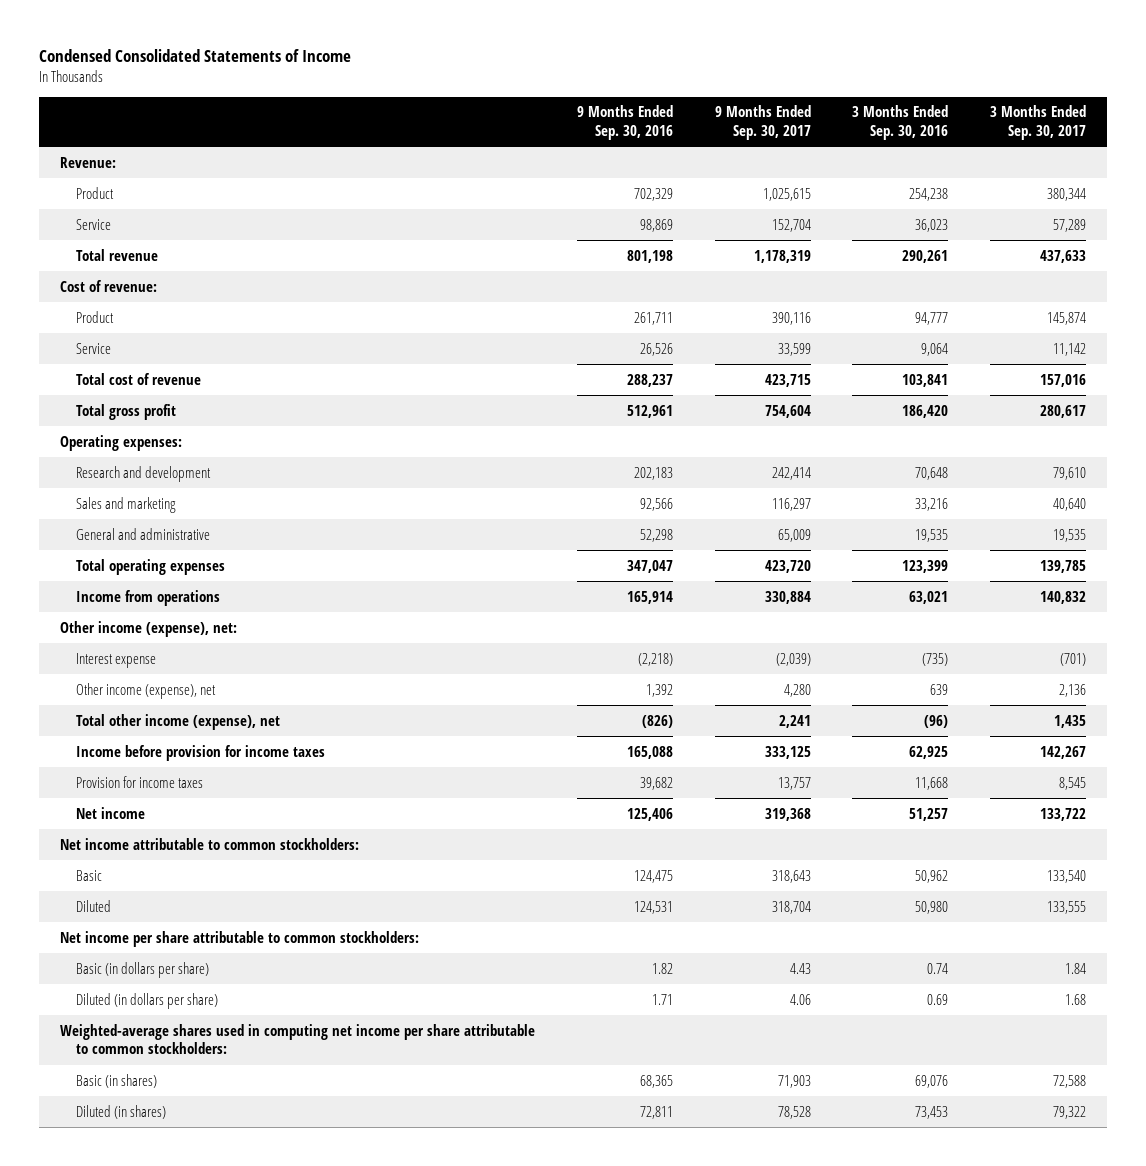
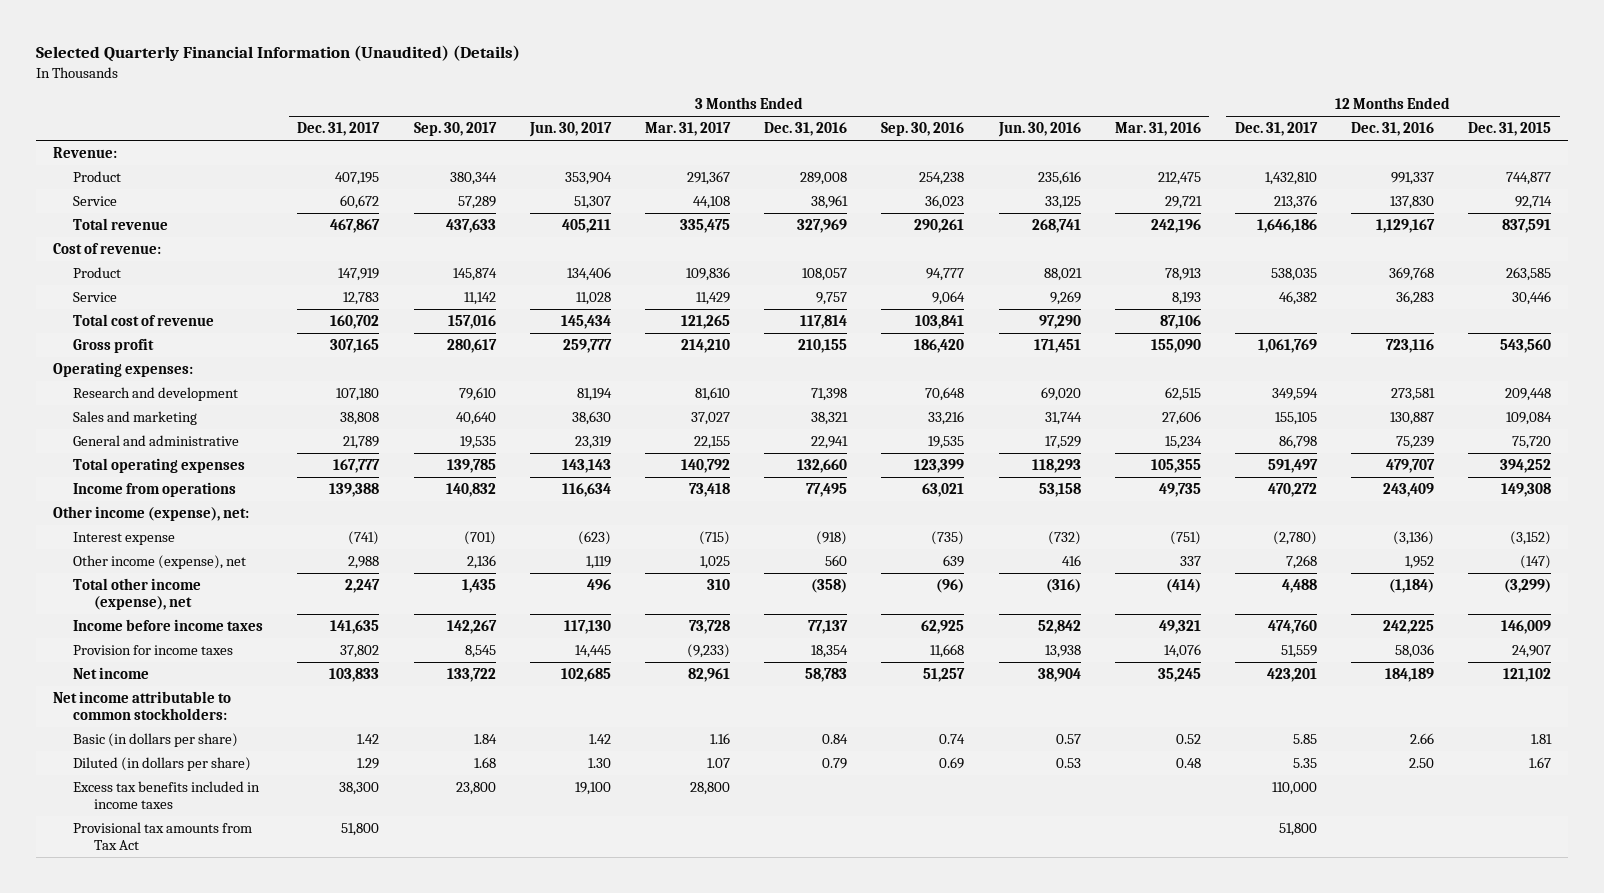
- Condensed Consolidated Statements of Income
+ Selected Quarterly Financial Information (Unaudited) (Details)
- | 9 Months Ended Sep. 30, 2016 | 9 Months Ended Sep. 30, 2017 | 3 Months Ended Sep. 30, 2016 | 3 Months Ended Sep. 30, 2017
+ | 3 Months Ended Dec. 31, 2017 | 3 Months Ended Sep. 30, 2017 | 3 Months Ended Jun. 30, 2017 | 3 Months Ended Mar. 31, 2017 | 3 Months Ended Dec. 31, 2016 | 3 Months Ended Sep. 30, 2016 | 3 Months Ended Jun. 30, 2016 | 3 Months Ended Mar. 31, 2016 | 12 Months Ended Dec. 31, 2017 | 12 Months Ended Dec. 31, 2016 | 12 Months Ended Dec. 31, 2015
- Total gross profit | 512,961 | 754,604 | 186,420 | 280,617
+ Gross profit | 307,165 | 280,617 | 259,777 | 214,210 | 210,155 | 186,420 | 171,451 | 155,090 | 1,061,769 | 723,116 | 543,560
- Income before provision for income taxes | 165,088 | 333,125 | 62,925 | 142,267
+ Income before income taxes | 141,635 | 142,267 | 117,130 | 73,728 | 77,137 | 62,925 | 52,842 | 49,321 | 474,760 | 242,225 | 146,009
- Basic | 124,475 | 318,643 | 50,962 | 133,540
- Diluted | 124,531 | 318,704 | 50,980 | 133,555
- Net income per share attributable to common stockholders:
- Weighted-average shares used in computing net income per share attributable to common stockholders:
- Basic (in shares) | 68,365 | 71,903 | 69,076 | 72,588
- Diluted (in shares) | 72,811 | 78,528 | 73,453 | 79,322
+ Excess tax benefits included in income taxes | 38,300 | 23,800 | 19,100 | 28,800 | | | | | 110,000 | |
+ Provisional tax amounts from Tax Act | 51,800 | | | | | | | | 51,800 | |

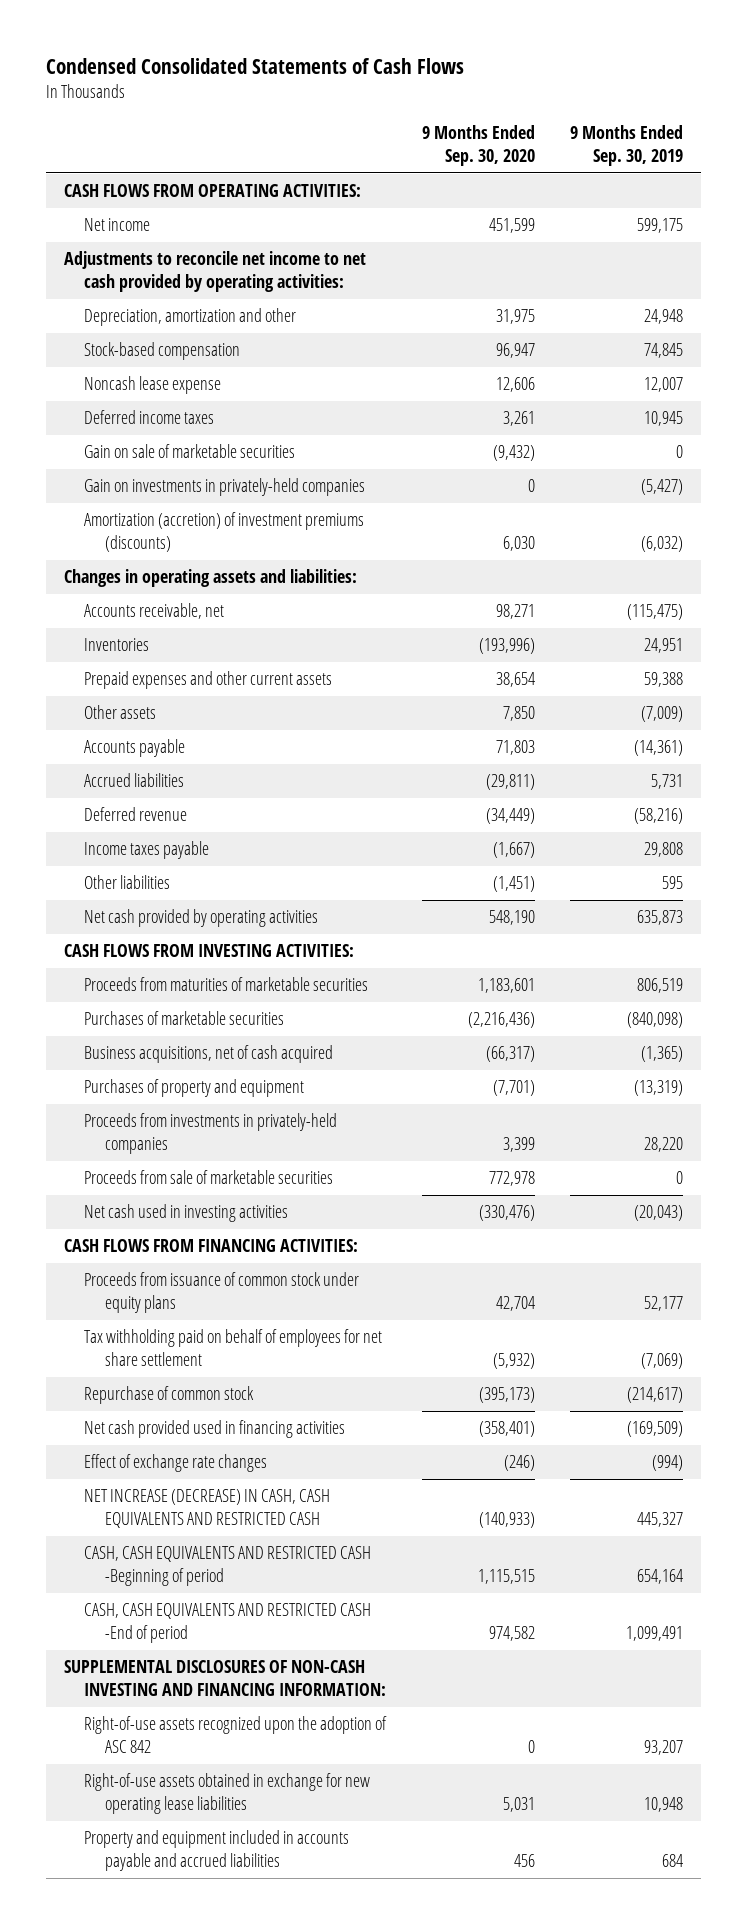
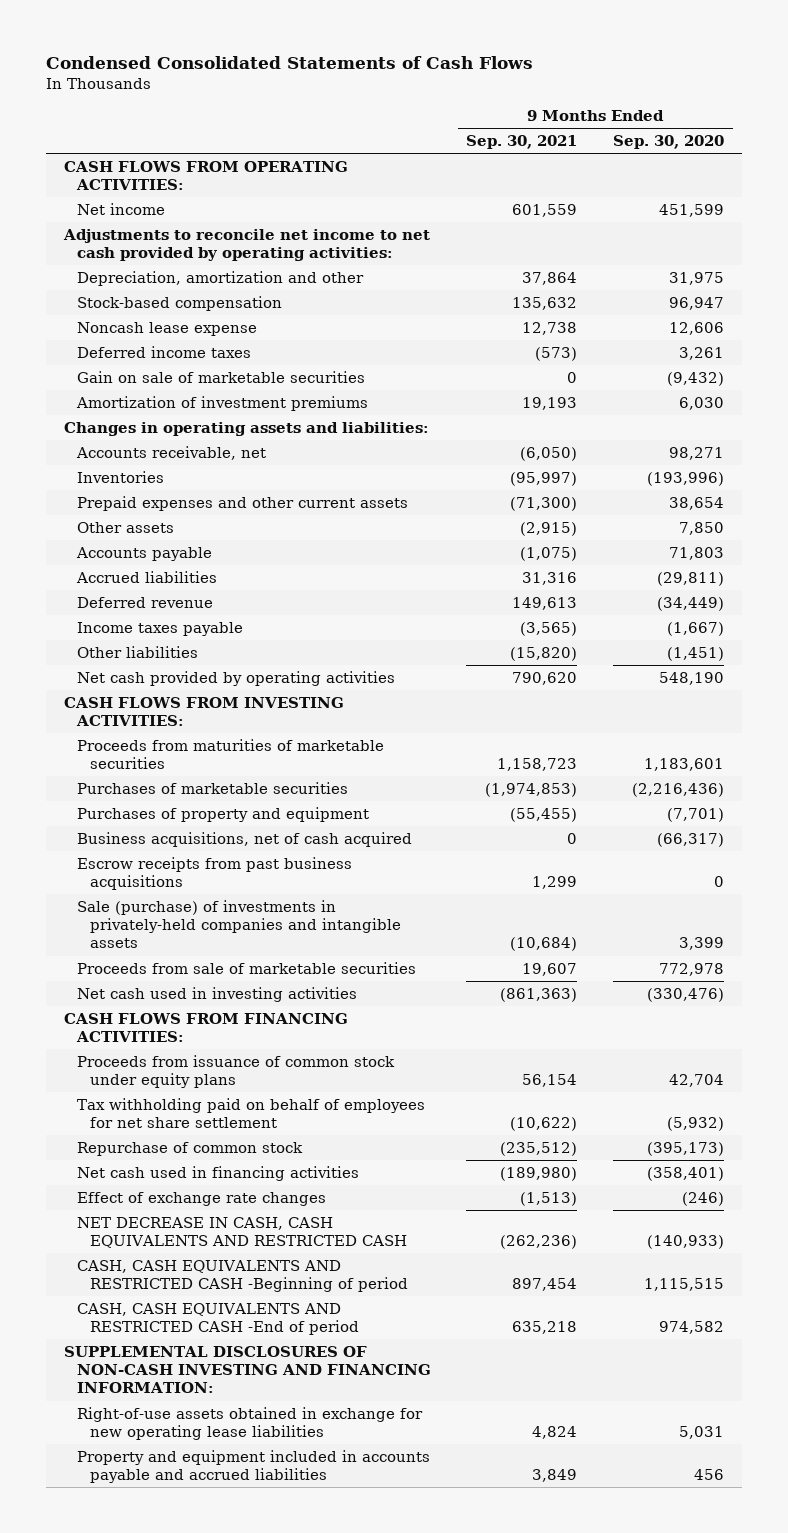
- | 9 Months Ended Sep. 30, 2020 | 9 Months Ended Sep. 30, 2019
+ | 9 Months Ended Sep. 30, 2021 | 9 Months Ended Sep. 30, 2020
- Gain on investments in privately-held companies | 0 | (5,427)
- Amortization (accretion) of investment premiums (discounts) | 6,030 | (6,032)
+ Amortization of investment premiums | 19,193 | 6,030
- Proceeds from investments in privately-held companies | 3,399 | 28,220
moved down: Business acquisitions, net of cash acquired | 0 | (66,317)
+ Escrow receipts from past business acquisitions | 1,299 | 0
+ Sale (purchase) of investments in privately-held companies and intangible assets | (10,684) | 3,399
- Net cash provided used in financing activities | (358,401) | (169,509)
+ Net cash used in financing activities | (189,980) | (358,401)
- NET INCREASE (DECREASE) IN CASH, CASH EQUIVALENTS AND RESTRICTED CASH | (140,933) | 445,327
+ NET DECREASE IN CASH, CASH EQUIVALENTS AND RESTRICTED CASH | (262,236) | (140,933)
- Right-of-use assets recognized upon the adoption of ASC 842 | 0 | 93,207

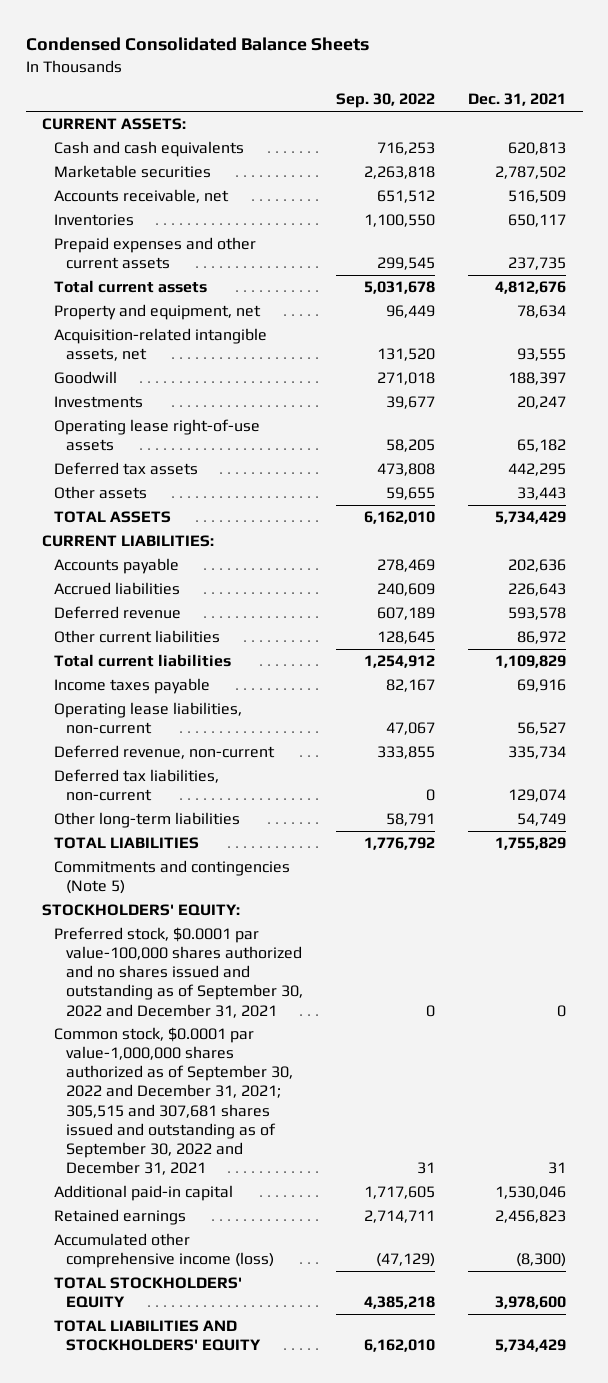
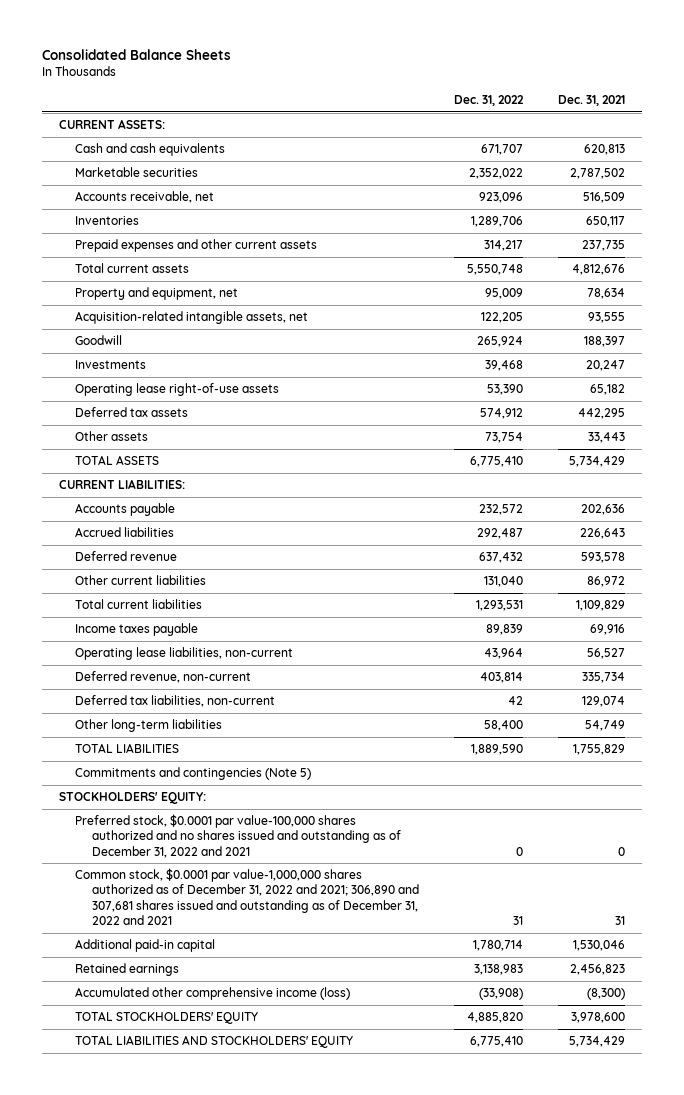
- Condensed Consolidated Balance Sheets
+ Consolidated Balance Sheets
- | Sep. 30, 2022 | Dec. 31, 2021
+ | Dec. 31, 2022 | Dec. 31, 2021
- Preferred stock, $0.0001 par value-100,000 shares authorized and no shares issued and outstanding as of September 30, 2022 and December 31, 2021 | 0 | 0
- Common stock, $0.0001 par value-1,000,000 shares authorized as of September 30, 2022 and December 31, 2021; 305,515 and 307,681 shares issued and outstanding as of September 30, 2022 and December 31, 2021 | 31 | 31
+ Preferred stock, $0.0001 par value-100,000 shares authorized and no shares issued and outstanding as of December 31, 2022 and 2021 | 0 | 0
+ Common stock, $0.0001 par value-1,000,000 shares authorized as of December 31, 2022 and 2021; 306,890 and 307,681 shares issued and outstanding as of December 31, 2022 and 2021 | 31 | 31

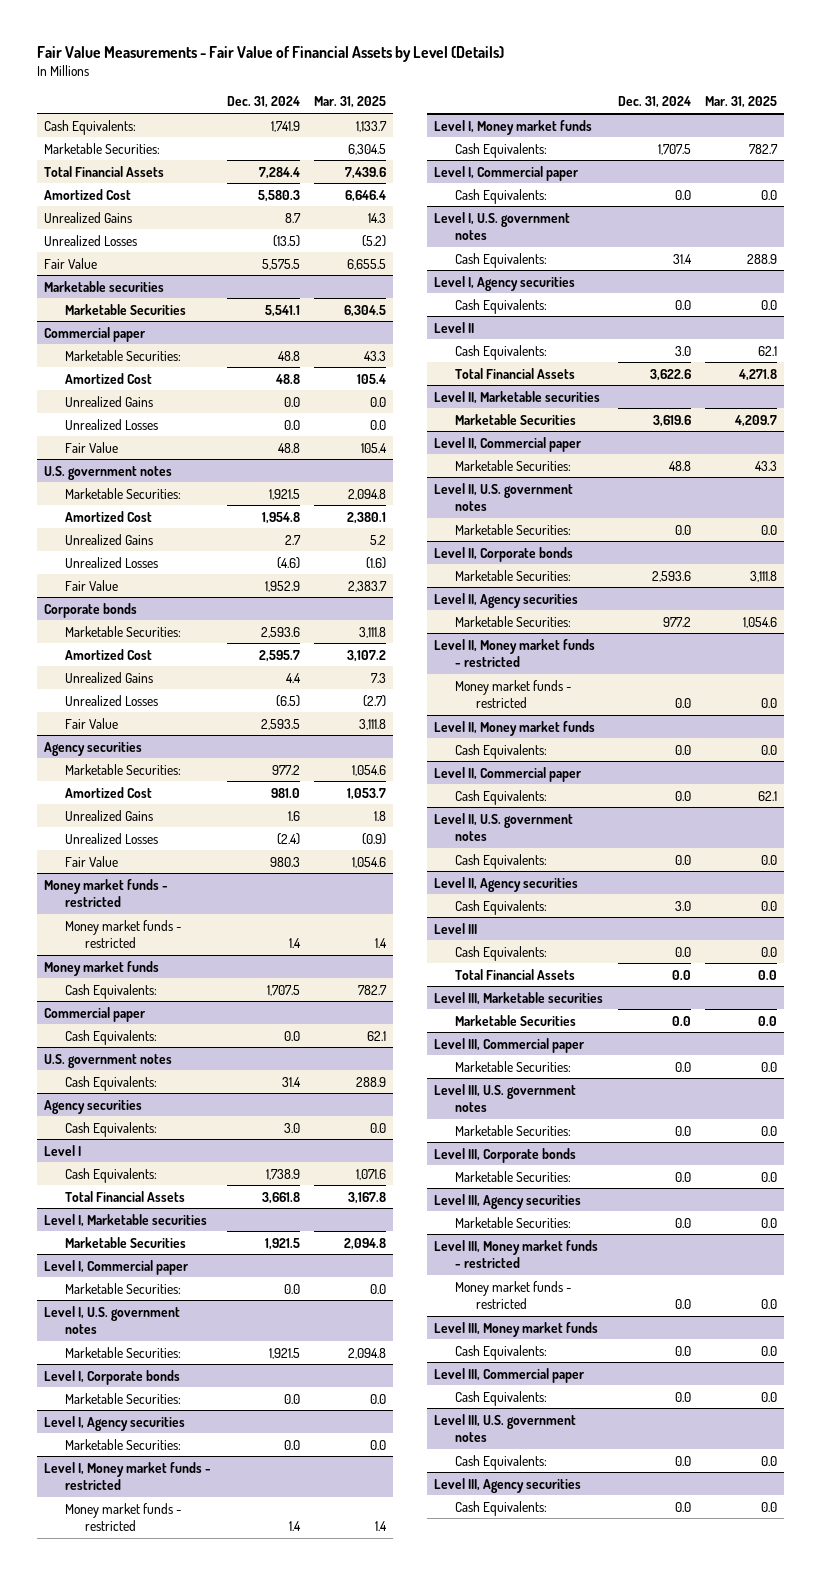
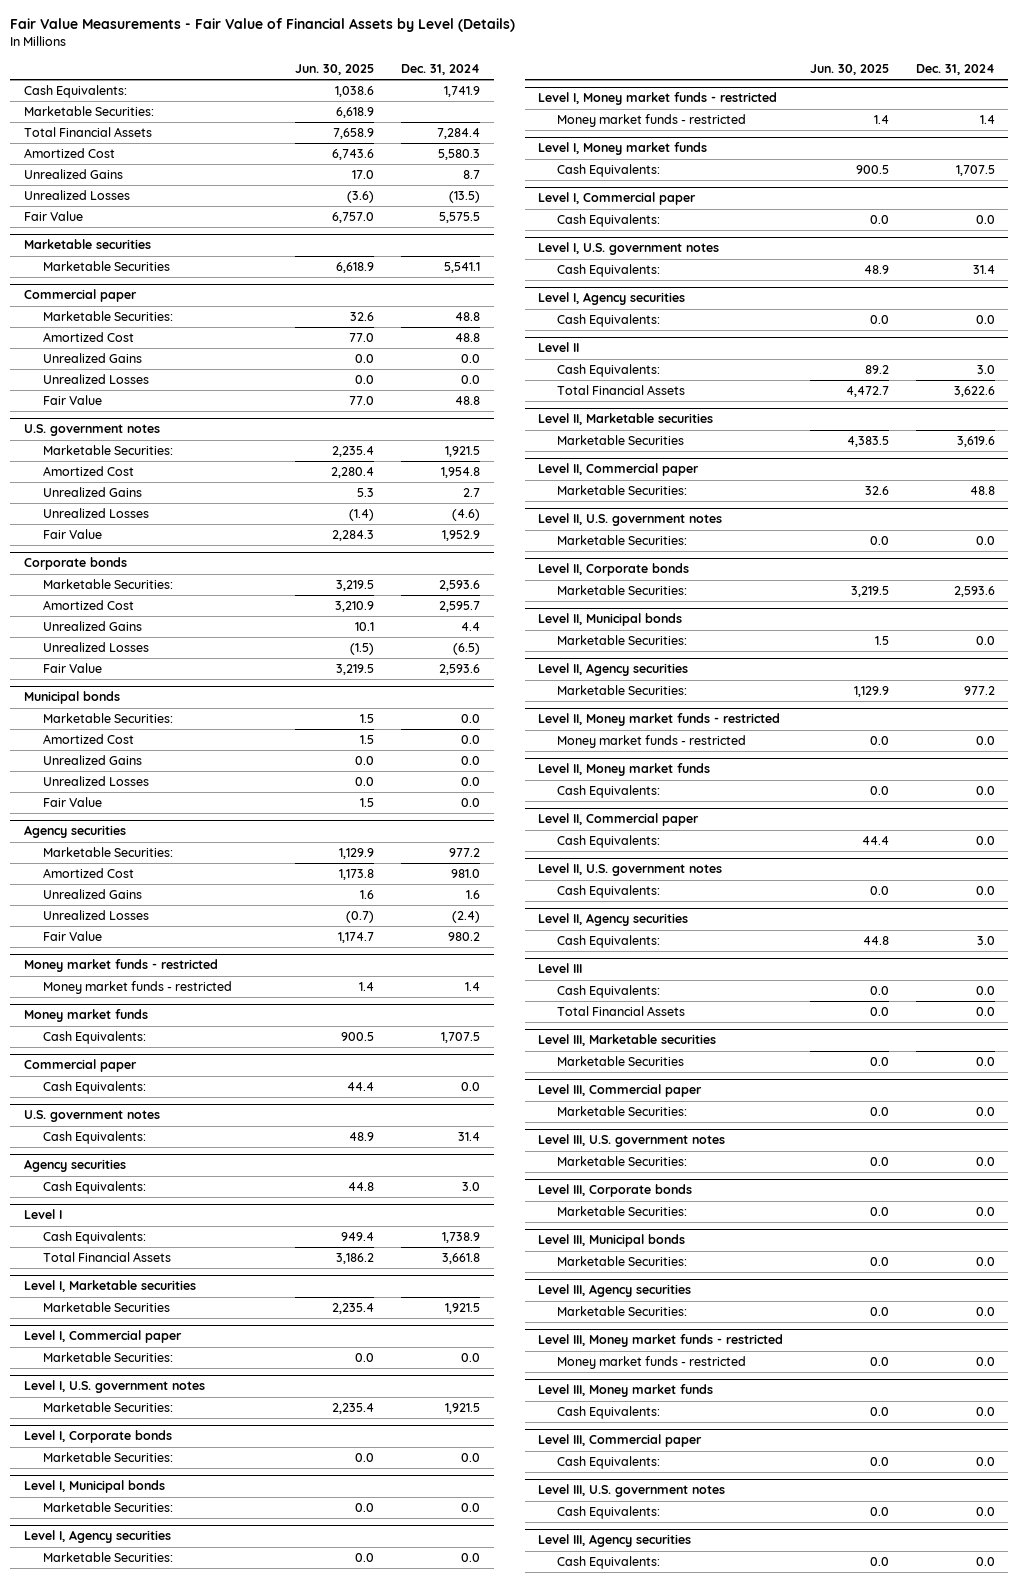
- | Dec. 31, 2024 | Mar. 31, 2025
+ | Jun. 30, 2025 | Dec. 31, 2024
@ Corporate bonds
- Fair Value | 2,593.5 | 3,111.8
+ Fair Value | 3,219.5 | 2,593.6
+ Municipal bonds
+ Marketable Securities: | 1.5 | 0.0
+ Amortized Cost | 1.5 | 0.0
+ Unrealized Gains | 0.0 | 0.0
+ Unrealized Losses | 0.0 | 0.0
+ Fair Value | 1.5 | 0.0
@ Agency securities
- Fair Value | 980.3 | 1,054.6
+ Fair Value | 1,174.7 | 980.2
+ Level I, Municipal bonds
+ Marketable Securities: | 0.0 | 0.0
+ Level II, Municipal bonds
+ Marketable Securities: | 1.5 | 0.0
+ Level III, Municipal bonds
+ Marketable Securities: | 0.0 | 0.0

